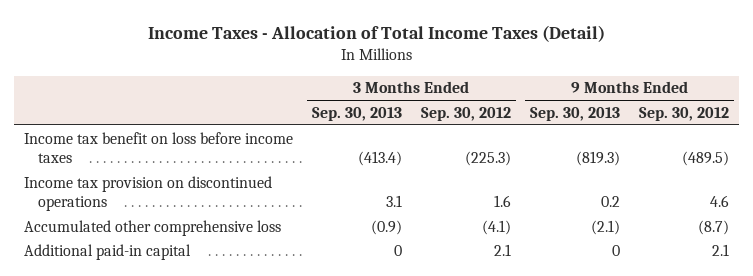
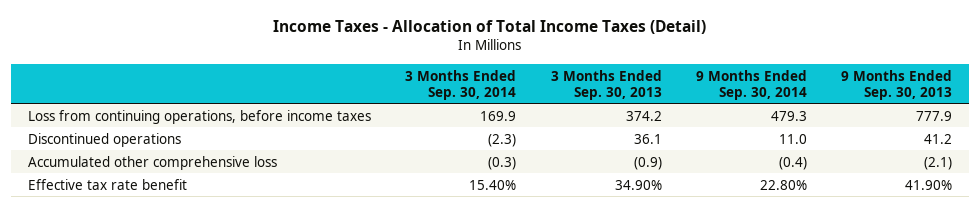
- | 3 Months Ended Sep. 30, 2013 | 3 Months Ended Sep. 30, 2012 | 9 Months Ended Sep. 30, 2013 | 9 Months Ended Sep. 30, 2012
+ | 3 Months Ended Sep. 30, 2014 | 3 Months Ended Sep. 30, 2013 | 9 Months Ended Sep. 30, 2014 | 9 Months Ended Sep. 30, 2013
- Income tax benefit on loss before income taxes | (413.4) | (225.3) | (819.3) | (489.5)
- Income tax provision on discontinued operations | 3.1 | 1.6 | 0.2 | 4.6
+ Loss from continuing operations, before income taxes | 169.9 | 374.2 | 479.3 | 777.9
+ Discontinued operations | (2.3) | 36.1 | 11.0 | 41.2
- Additional paid-in capital | 0 | 2.1 | 0 | 2.1
+ Effective tax rate benefit | 15.40% | 34.90% | 22.80% | 41.90%

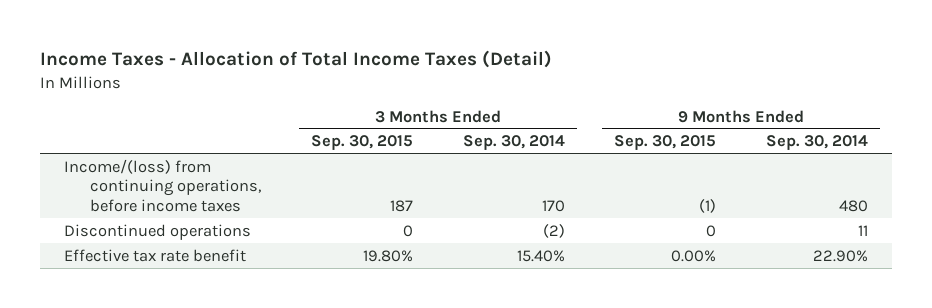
- | 3 Months Ended Sep. 30, 2014 | 3 Months Ended Sep. 30, 2013 | 9 Months Ended Sep. 30, 2014 | 9 Months Ended Sep. 30, 2013
+ | 3 Months Ended Sep. 30, 2015 | 3 Months Ended Sep. 30, 2014 | 9 Months Ended Sep. 30, 2015 | 9 Months Ended Sep. 30, 2014
- Loss from continuing operations, before income taxes | 169.9 | 374.2 | 479.3 | 777.9
- Discontinued operations | (2.3) | 36.1 | 11.0 | 41.2
- Accumulated other comprehensive loss | (0.3) | (0.9) | (0.4) | (2.1)
- Effective tax rate benefit | 15.40% | 34.90% | 22.80% | 41.90%
+ Income/(loss) from continuing operations, before income taxes | 187 | 170 | (1) | 480
+ Discontinued operations | 0 | (2) | 0 | 11
+ Effective tax rate benefit | 19.80% | 15.40% | 0.00% | 22.90%

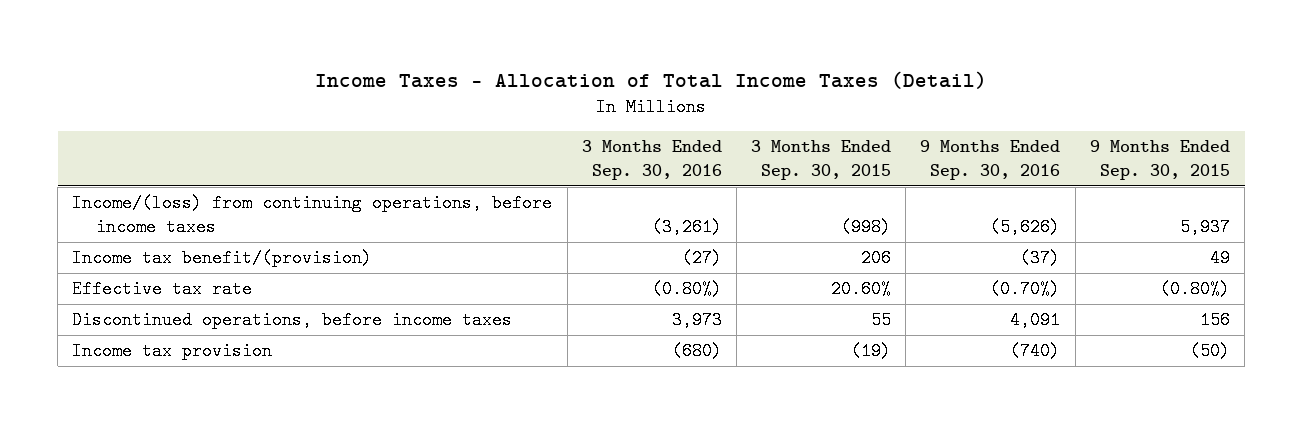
- | 3 Months Ended Sep. 30, 2015 | 3 Months Ended Sep. 30, 2014 | 9 Months Ended Sep. 30, 2015 | 9 Months Ended Sep. 30, 2014
+ | 3 Months Ended Sep. 30, 2016 | 3 Months Ended Sep. 30, 2015 | 9 Months Ended Sep. 30, 2016 | 9 Months Ended Sep. 30, 2015
- Income/(loss) from continuing operations, before income taxes | 187 | 170 | (1) | 480
- Discontinued operations | 0 | (2) | 0 | 11
- Effective tax rate benefit | 19.80% | 15.40% | 0.00% | 22.90%
+ Income/(loss) from continuing operations, before income taxes | (3,261) | (998) | (5,626) | 5,937
+ Income tax benefit/(provision) | (27) | 206 | (37) | 49
+ Effective tax rate | (0.80%) | 20.60% | (0.70%) | (0.80%)
+ Discontinued operations, before income taxes | 3,973 | 55 | 4,091 | 156
+ Income tax provision | (680) | (19) | (740) | (50)

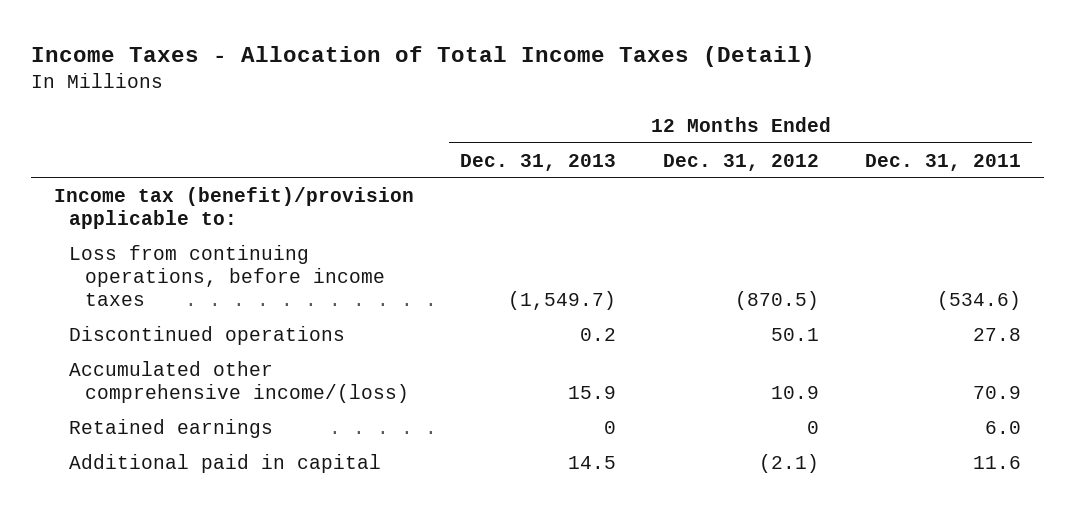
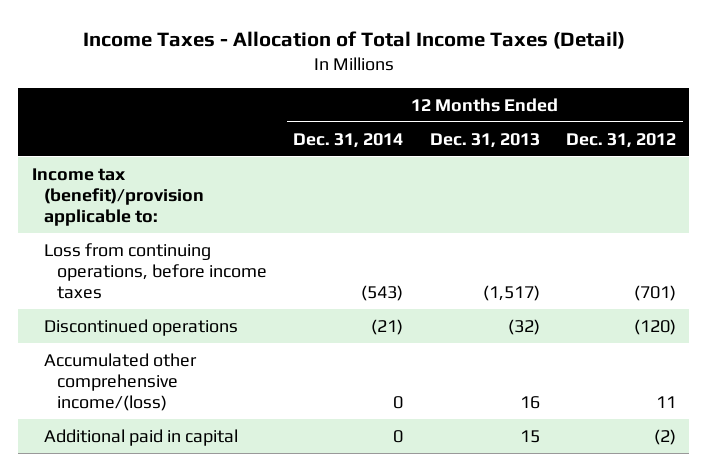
- | 12 Months Ended Dec. 31, 2013 | 12 Months Ended Dec. 31, 2012 | 12 Months Ended Dec. 31, 2011
+ | 12 Months Ended Dec. 31, 2014 | 12 Months Ended Dec. 31, 2013 | 12 Months Ended Dec. 31, 2012
- Loss from continuing operations, before income taxes | (1,549.7) | (870.5) | (534.6)
- Discontinued operations | 0.2 | 50.1 | 27.8
- Accumulated other comprehensive income/(loss) | 15.9 | 10.9 | 70.9
- Retained earnings | 0 | 0 | 6.0
- Additional paid in capital | 14.5 | (2.1) | 11.6
+ Loss from continuing operations, before income taxes | (543) | (1,517) | (701)
+ Discontinued operations | (21) | (32) | (120)
+ Accumulated other comprehensive income/(loss) | 0 | 16 | 11
+ Additional paid in capital | 0 | 15 | (2)

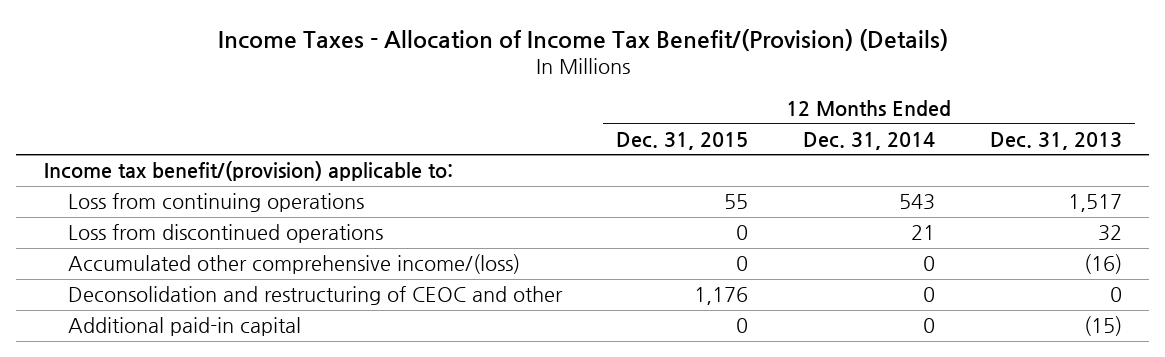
- Income Taxes - Allocation of Total Income Taxes (Detail)
+ Income Taxes - Allocation of Income Tax Benefit/(Provision) (Details)
- | 12 Months Ended Dec. 31, 2014 | 12 Months Ended Dec. 31, 2013 | 12 Months Ended Dec. 31, 2012
+ | 12 Months Ended Dec. 31, 2015 | 12 Months Ended Dec. 31, 2014 | 12 Months Ended Dec. 31, 2013
- Income tax (benefit)/provision applicable to:
- Loss from continuing operations, before income taxes | (543) | (1,517) | (701)
- Discontinued operations | (21) | (32) | (120)
- Accumulated other comprehensive income/(loss) | 0 | 16 | 11
- Additional paid in capital | 0 | 15 | (2)
+ Income tax benefit/(provision) applicable to:
+ Loss from continuing operations | 55 | 543 | 1,517
+ Loss from discontinued operations | 0 | 21 | 32
+ Accumulated other comprehensive income/(loss) | 0 | 0 | (16)
+ Deconsolidation and restructuring of CEOC and other | 1,176 | 0 | 0
+ Additional paid-in capital | 0 | 0 | (15)

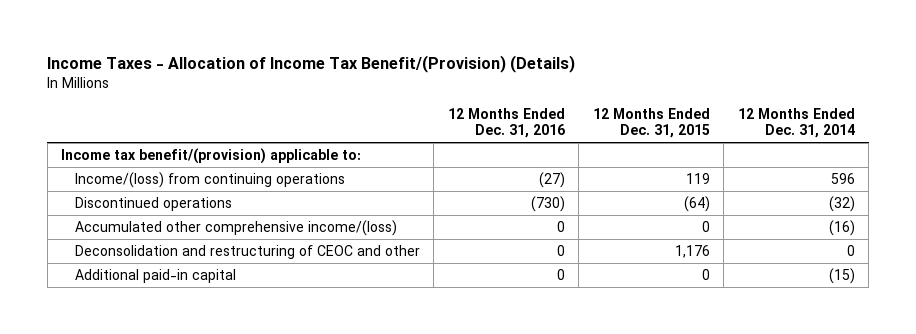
- | 12 Months Ended Dec. 31, 2015 | 12 Months Ended Dec. 31, 2014 | 12 Months Ended Dec. 31, 2013
+ | 12 Months Ended Dec. 31, 2016 | 12 Months Ended Dec. 31, 2015 | 12 Months Ended Dec. 31, 2014
- Loss from continuing operations | 55 | 543 | 1,517
- Loss from discontinued operations | 0 | 21 | 32
- Accumulated other comprehensive income/(loss) | 0 | 0 | (16)
+ Income/(loss) from continuing operations | (27) | 119 | 596
+ Discontinued operations | (730) | (64) | (32)
+ Accumulated other comprehensive income/(loss) | 0 | 0 | (16)
- Additional paid-in capital | 0 | 0 | (15)
+ Additional paid-in capital | 0 | 0 | (15)

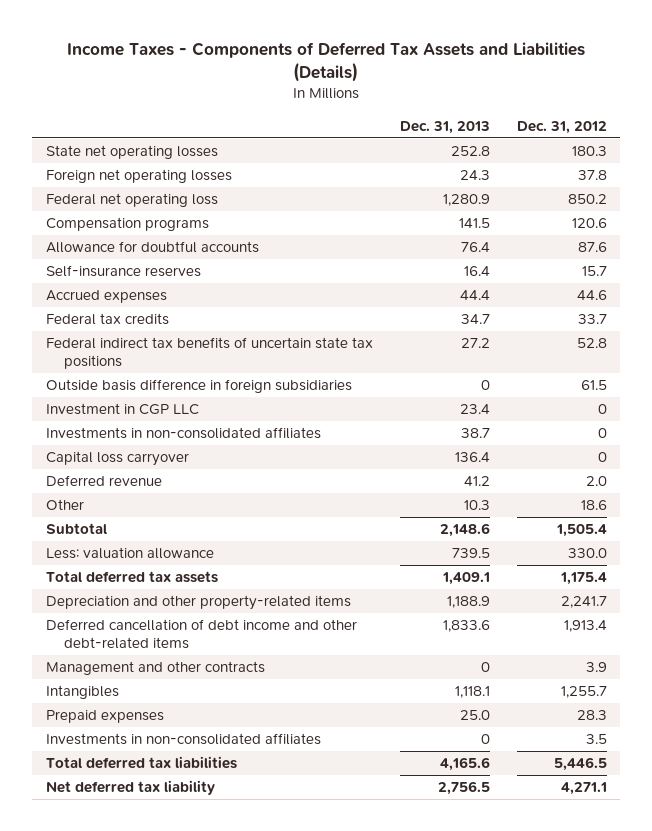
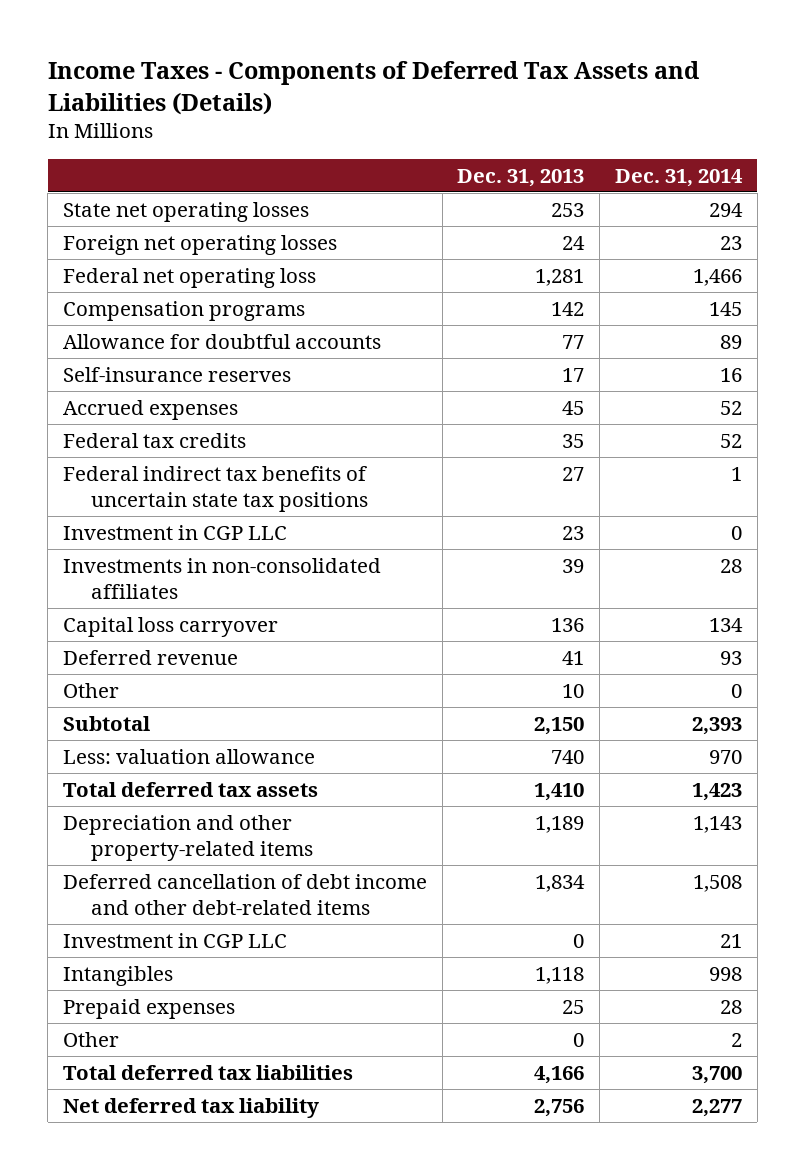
- | Dec. 31, 2013 | Dec. 31, 2012
+ | Dec. 31, 2013 | Dec. 31, 2014
- State net operating losses | 252.8 | 180.3
- Foreign net operating losses | 24.3 | 37.8
- Federal net operating loss | 1,280.9 | 850.2
- Compensation programs | 141.5 | 120.6
- Allowance for doubtful accounts | 76.4 | 87.6
- Self-insurance reserves | 16.4 | 15.7
- Accrued expenses | 44.4 | 44.6
- Federal tax credits | 34.7 | 33.7
- Federal indirect tax benefits of uncertain state tax positions | 27.2 | 52.8
- Outside basis difference in foreign subsidiaries | 0 | 61.5
- Investment in CGP LLC | 23.4 | 0
- Investments in non-consolidated affiliates | 38.7 | 0
- Capital loss carryover | 136.4 | 0
- Deferred revenue | 41.2 | 2.0
- Other | 10.3 | 18.6
- Subtotal | 2,148.6 | 1,505.4
- Less: valuation allowance | 739.5 | 330.0
- Total deferred tax assets | 1,409.1 | 1,175.4
- Depreciation and other property-related items | 1,188.9 | 2,241.7
- Deferred cancellation of debt income and other debt-related items | 1,833.6 | 1,913.4
- Management and other contracts | 0 | 3.9
- Intangibles | 1,118.1 | 1,255.7
- Prepaid expenses | 25.0 | 28.3
- Investments in non-consolidated affiliates | 0 | 3.5
- Total deferred tax liabilities | 4,165.6 | 5,446.5
- Net deferred tax liability | 2,756.5 | 4,271.1
+ State net operating losses | 253 | 294
+ Foreign net operating losses | 24 | 23
+ Federal net operating loss | 1,281 | 1,466
+ Compensation programs | 142 | 145
+ Allowance for doubtful accounts | 77 | 89
+ Self-insurance reserves | 17 | 16
+ Accrued expenses | 45 | 52
+ Federal tax credits | 35 | 52
+ Federal indirect tax benefits of uncertain state tax positions | 27 | 1
+ Investment in CGP LLC | 23 | 0
+ Investments in non-consolidated affiliates | 39 | 28
+ Capital loss carryover | 136 | 134
+ Deferred revenue | 41 | 93
+ Other | 10 | 0
+ Subtotal | 2,150 | 2,393
+ Less: valuation allowance | 740 | 970
+ Total deferred tax assets | 1,410 | 1,423
+ Depreciation and other property-related items | 1,189 | 1,143
+ Deferred cancellation of debt income and other debt-related items | 1,834 | 1,508
+ Investment in CGP LLC | 0 | 21
+ Intangibles | 1,118 | 998
+ Prepaid expenses | 25 | 28
+ Other | 0 | 2
+ Total deferred tax liabilities | 4,166 | 3,700
+ Net deferred tax liability | 2,756 | 2,277

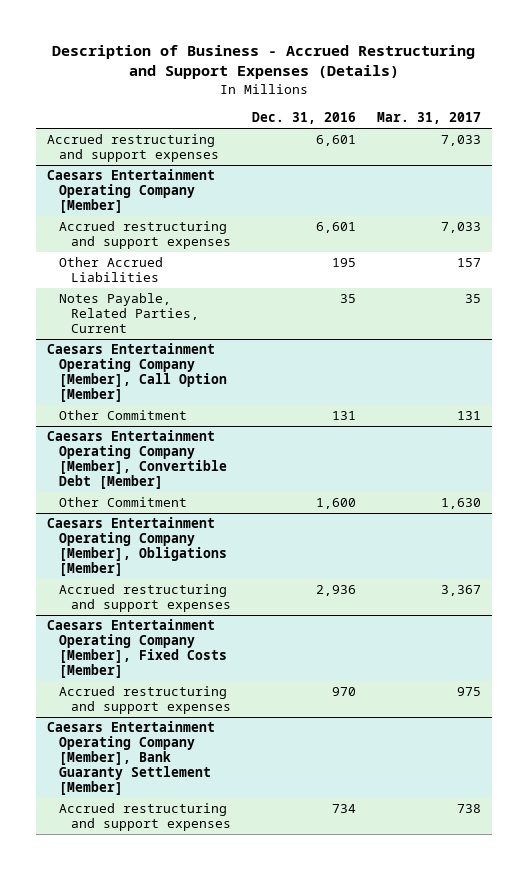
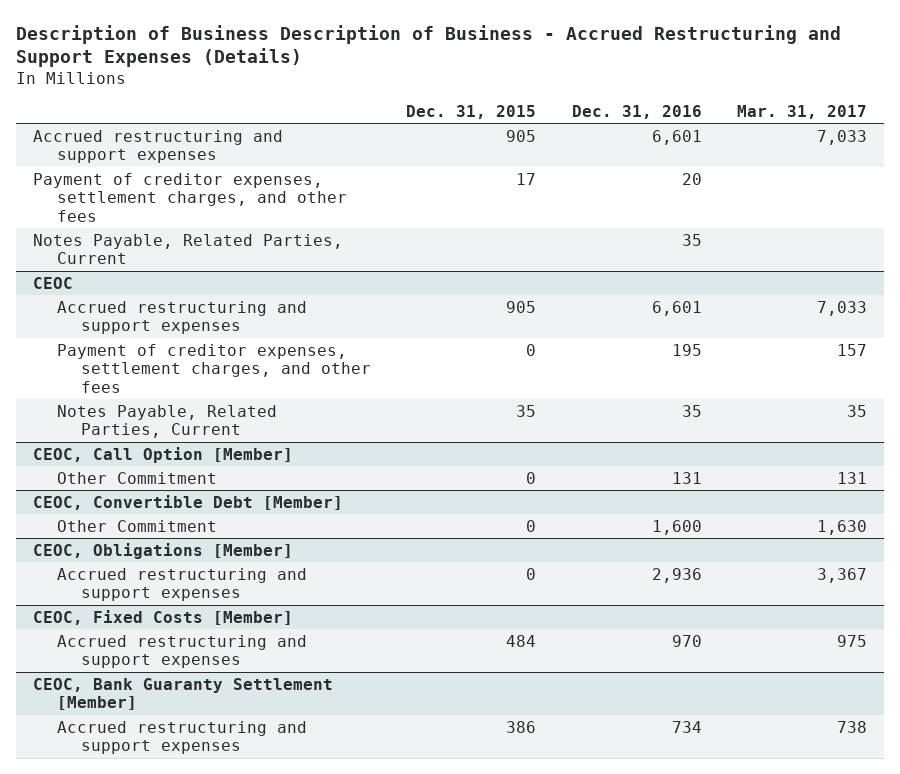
- Description of Business - Accrued Restructuring and Support Expenses (Details)
+ Description of Business Description of Business - Accrued Restructuring and Support Expenses (Details)
- | Dec. 31, 2016 | Mar. 31, 2017
+ | Dec. 31, 2015 | Dec. 31, 2016 | Mar. 31, 2017
- Caesars Entertainment Operating Company [Member]
+ Payment of creditor expenses, settlement charges, and other fees | 17 | 20 |
+ Notes Payable, Related Parties, Current | | 35 |
+ CEOC
- Other Accrued Liabilities | 195 | 157
+ Payment of creditor expenses, settlement charges, and other fees | 0 | 195 | 157
- Caesars Entertainment Operating Company [Member], Call Option [Member]
+ CEOC, Call Option [Member]
- Caesars Entertainment Operating Company [Member], Convertible Debt [Member]
+ CEOC, Convertible Debt [Member]
- Caesars Entertainment Operating Company [Member], Obligations [Member]
+ CEOC, Obligations [Member]
- Caesars Entertainment Operating Company [Member], Fixed Costs [Member]
+ CEOC, Fixed Costs [Member]
- Caesars Entertainment Operating Company [Member], Bank Guaranty Settlement [Member]
+ CEOC, Bank Guaranty Settlement [Member]

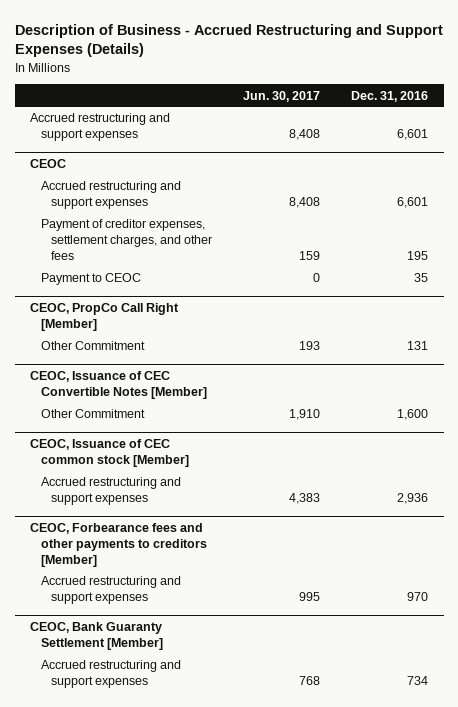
- Description of Business Description of Business - Accrued Restructuring and Support Expenses (Details)
+ Description of Business - Accrued Restructuring and Support Expenses (Details)
- | Dec. 31, 2015 | Dec. 31, 2016 | Mar. 31, 2017
+ | Jun. 30, 2017 | Dec. 31, 2016
- Payment of creditor expenses, settlement charges, and other fees | 17 | 20 |
- Notes Payable, Related Parties, Current | | 35 |
@ CEOC
- Notes Payable, Related Parties, Current | 35 | 35 | 35
- CEOC, Call Option [Member]
@ CEOC
+ Payment to CEOC | 0 | 35
+ CEOC, PropCo Call Right [Member]
- CEOC, Convertible Debt [Member]
+ CEOC, Issuance of CEC Convertible Notes [Member]
- CEOC, Obligations [Member]
+ CEOC, Issuance of CEC common stock [Member]
- CEOC, Fixed Costs [Member]
+ CEOC, Forbearance fees and other payments to creditors [Member]

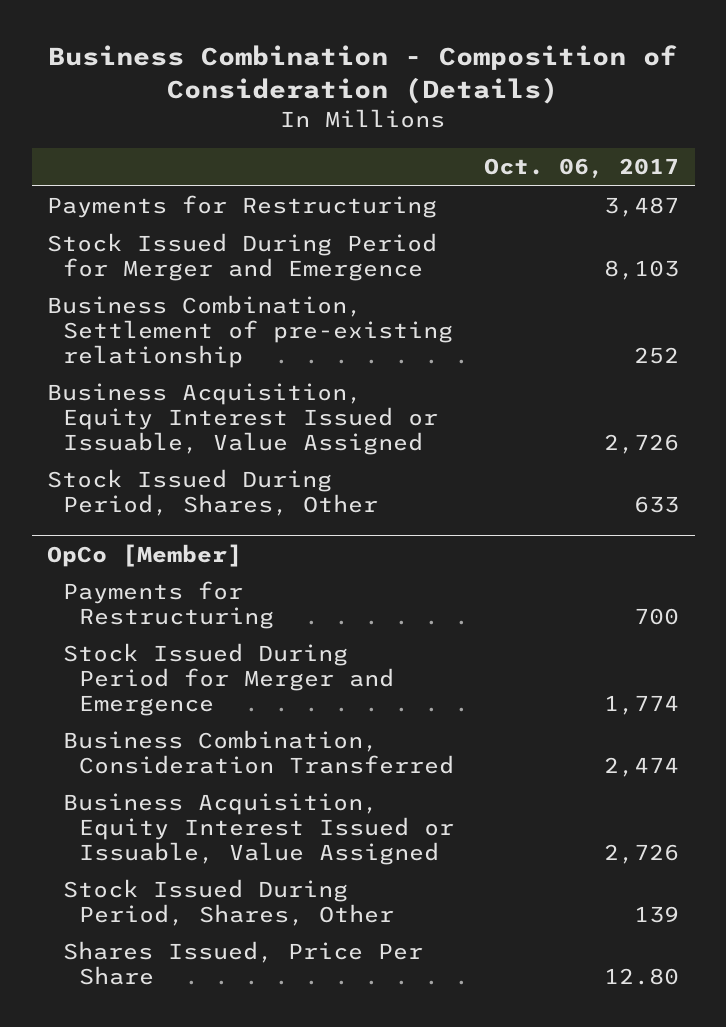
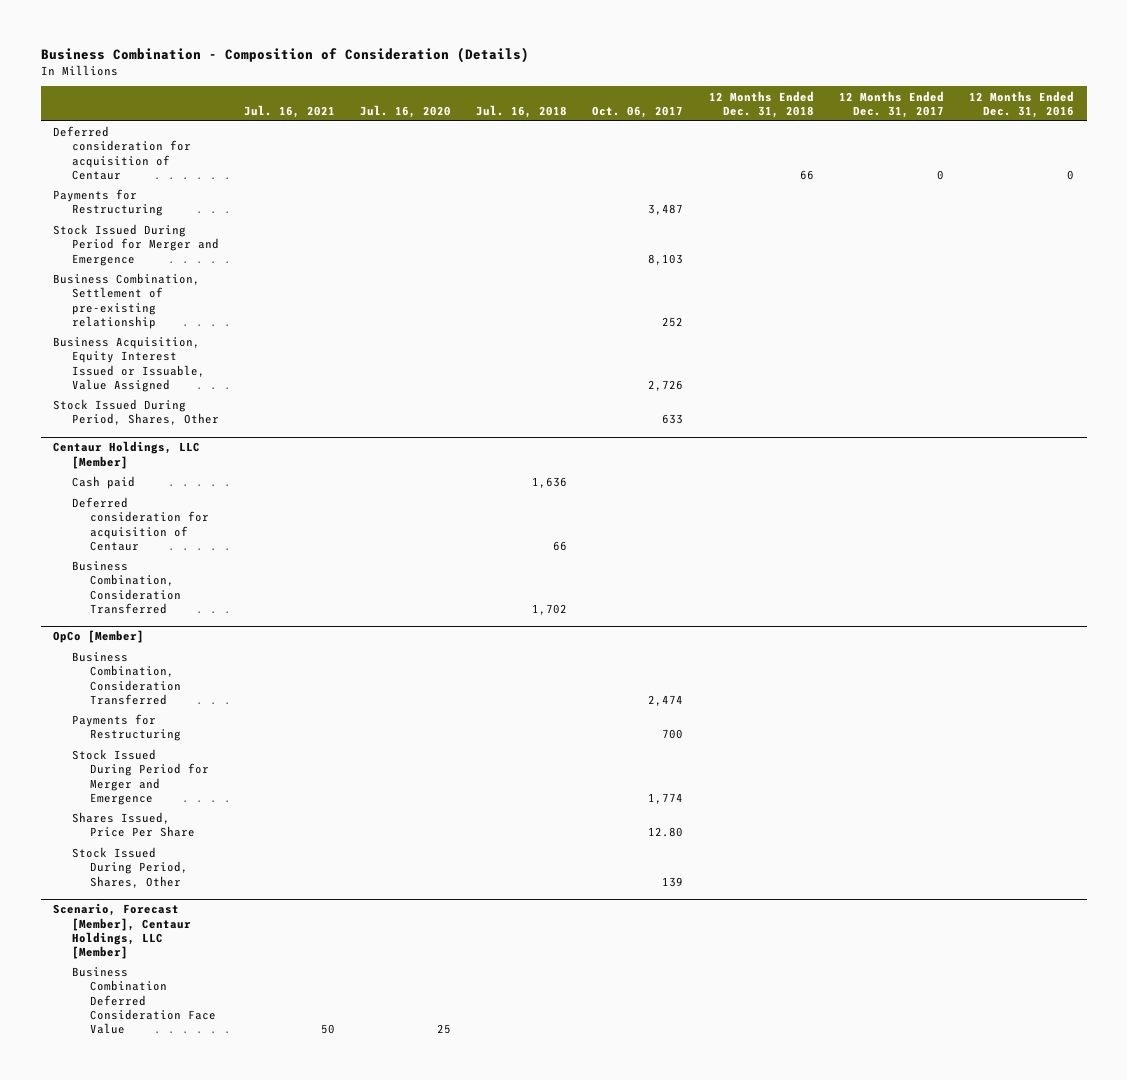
- | Oct. 06, 2017
+ | Jul. 16, 2021 | Jul. 16, 2020 | Jul. 16, 2018 | Oct. 06, 2017 | 12 Months Ended Dec. 31, 2018 | 12 Months Ended Dec. 31, 2017 | 12 Months Ended Dec. 31, 2016
+ Deferred consideration for acquisition of Centaur | | | | | 66 | 0 | 0
+ Centaur Holdings, LLC [Member]
+ Cash paid | | | 1,636 | | | |
+ Deferred consideration for acquisition of Centaur | | | 66 | | | |
+ Business Combination, Consideration Transferred | | | 1,702 | | | |
@ OpCo [Member]
moved up: Business Combination, Consideration Transferred | | | | 2,474 | | |
- Business Acquisition, Equity Interest Issued or Issuable, Value Assigned | 2,726
moved down: Stock Issued During Period, Shares, Other | | | | 139 | | |
+ Scenario, Forecast [Member], Centaur Holdings, LLC [Member]
+ Business Combination Deferred Consideration Face Value | 50 | 25 | | | | |

